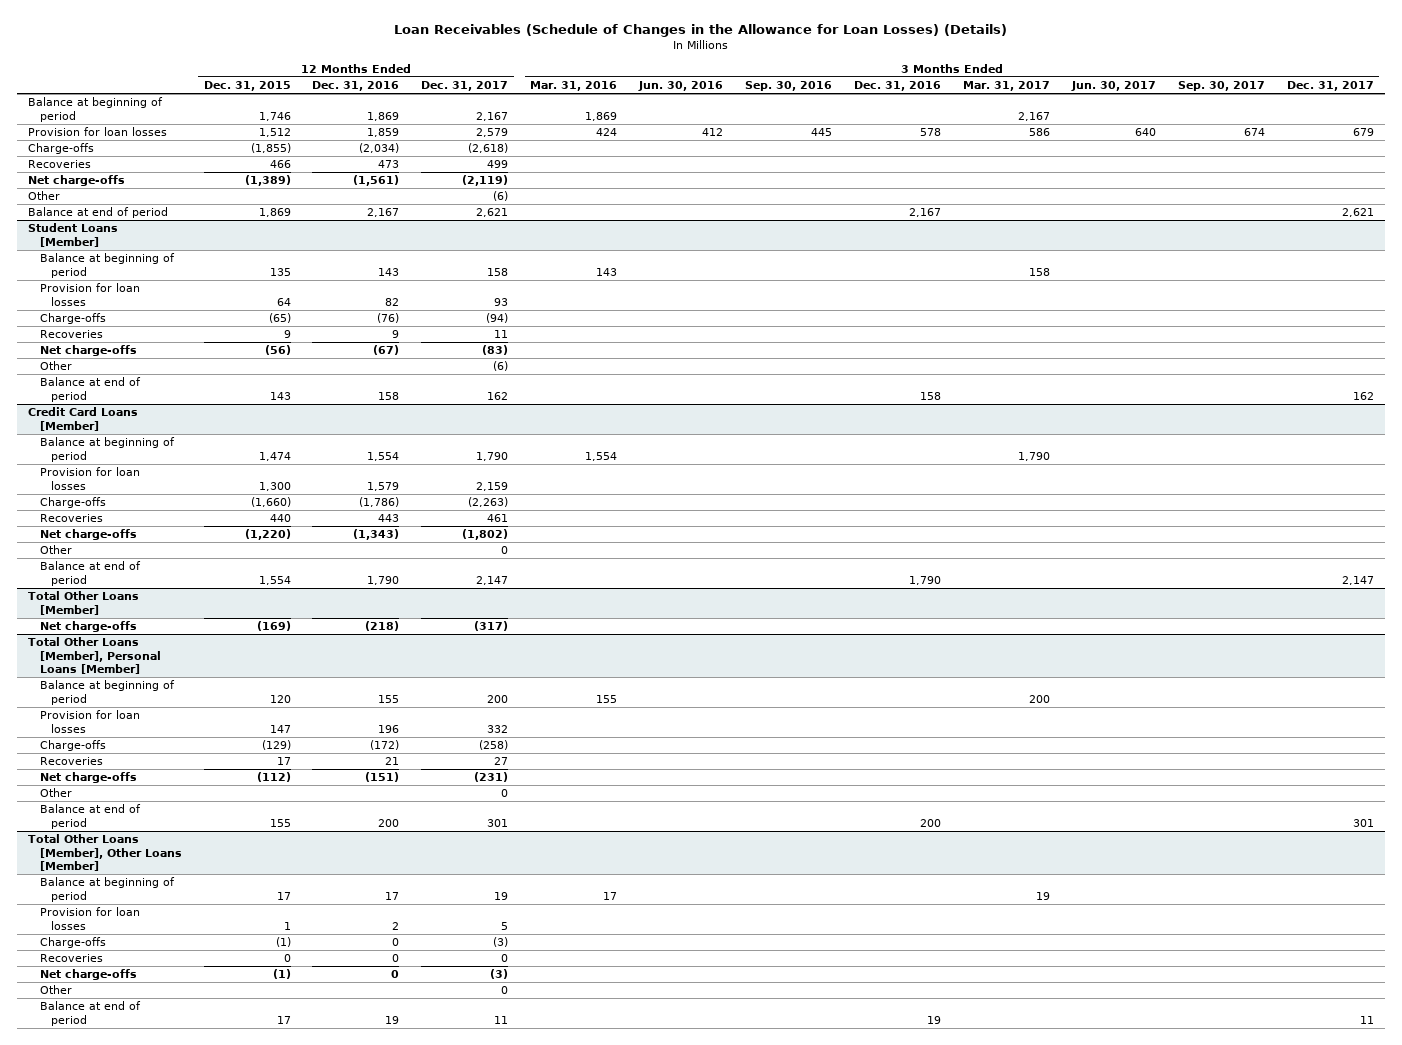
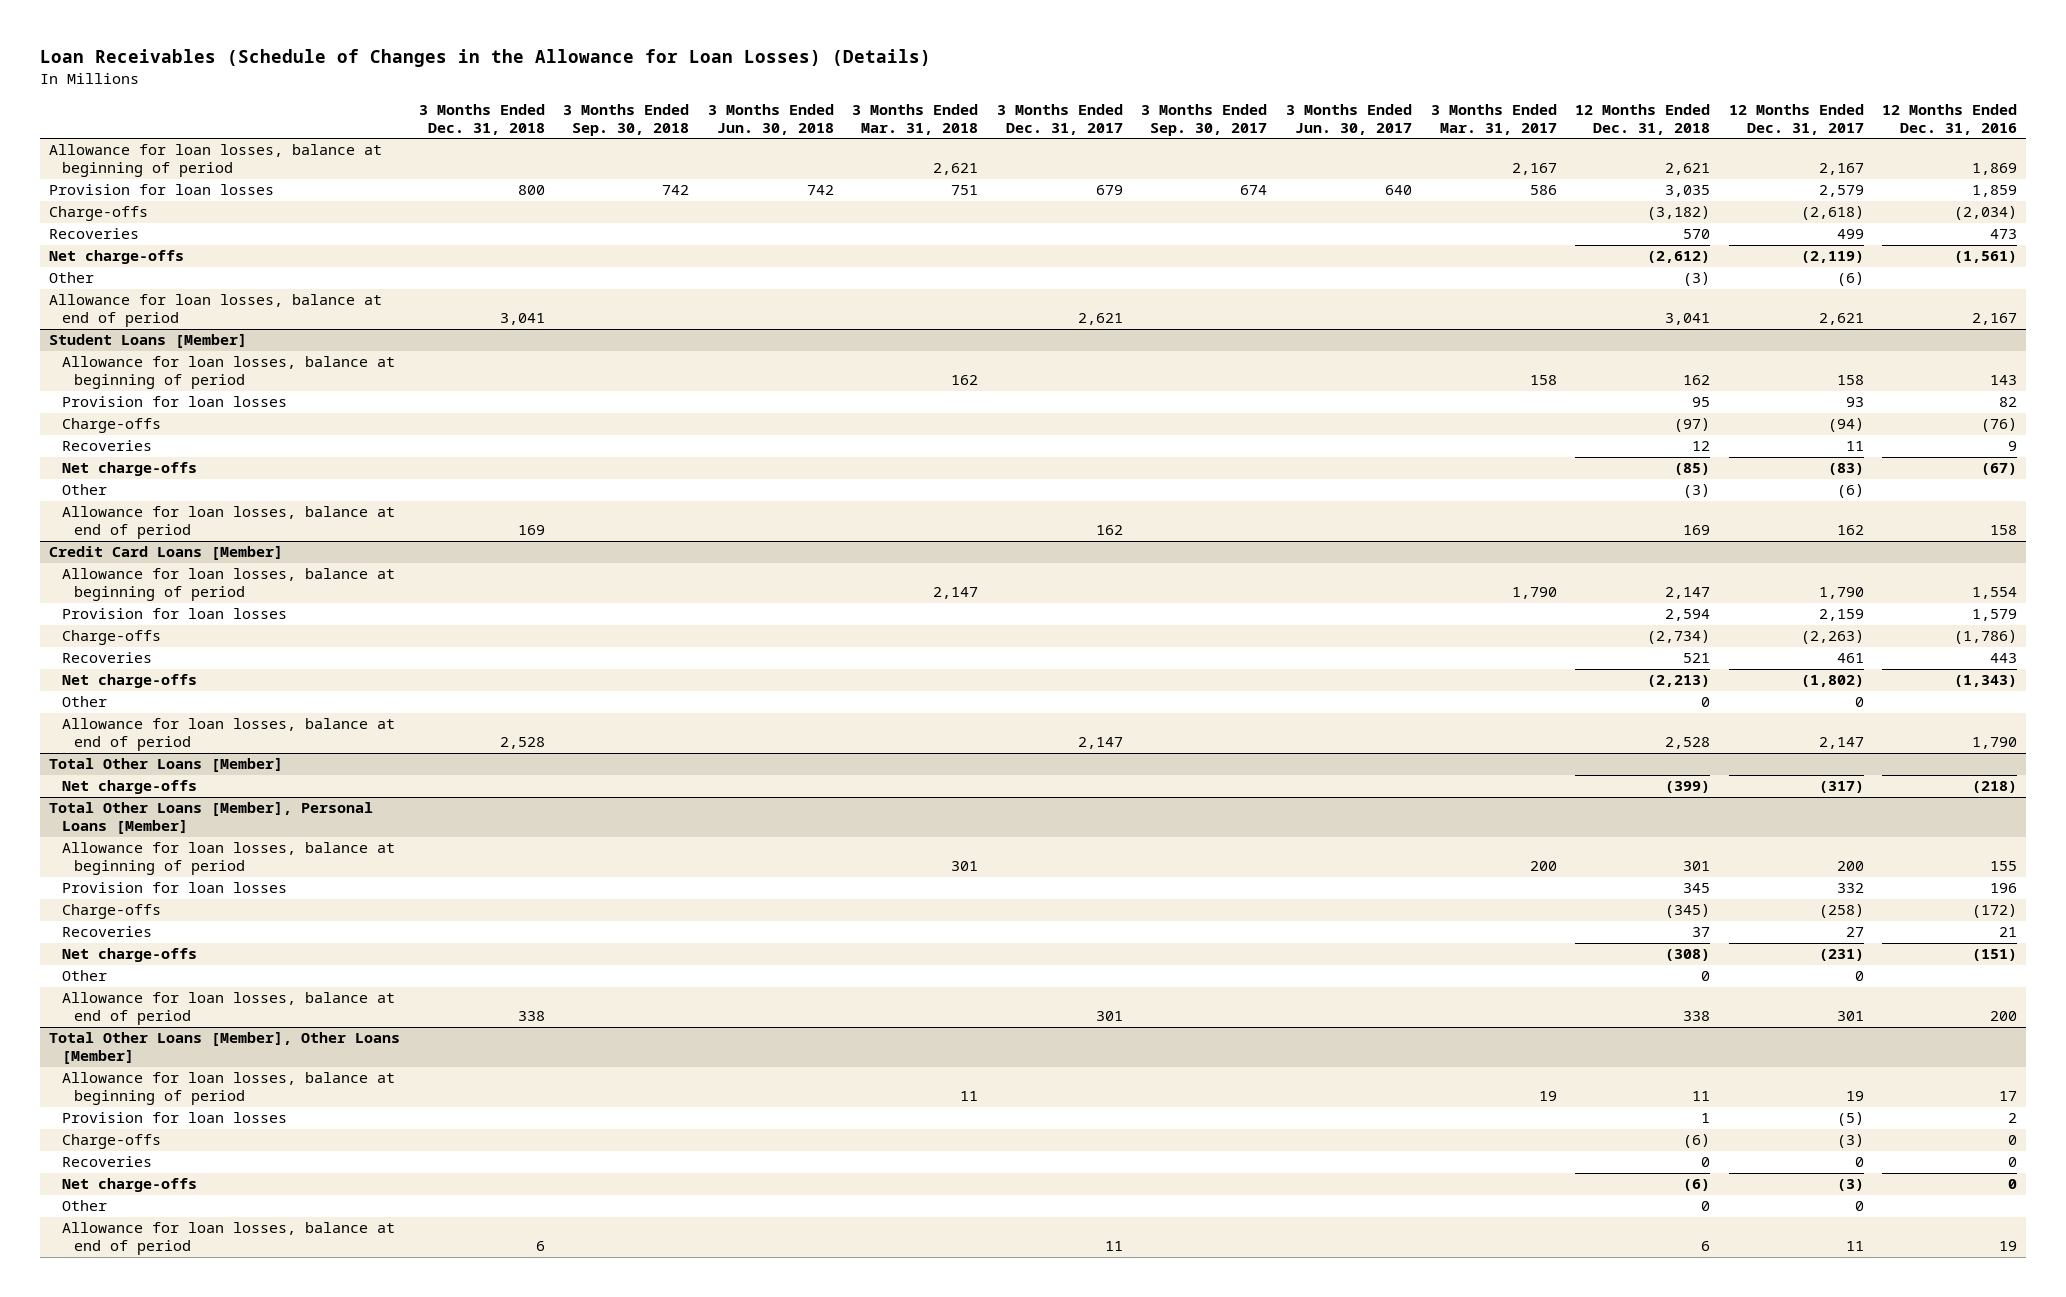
- | 12 Months Ended Dec. 31, 2015 | 12 Months Ended Dec. 31, 2016 | 12 Months Ended Dec. 31, 2017 | 3 Months Ended Mar. 31, 2016 | 3 Months Ended Jun. 30, 2016 | 3 Months Ended Sep. 30, 2016 | 3 Months Ended Dec. 31, 2016 | 3 Months Ended Mar. 31, 2017 | 3 Months Ended Jun. 30, 2017 | 3 Months Ended Sep. 30, 2017 | 3 Months Ended Dec. 31, 2017
+ | 3 Months Ended Dec. 31, 2018 | 3 Months Ended Sep. 30, 2018 | 3 Months Ended Jun. 30, 2018 | 3 Months Ended Mar. 31, 2018 | 3 Months Ended Dec. 31, 2017 | 3 Months Ended Sep. 30, 2017 | 3 Months Ended Jun. 30, 2017 | 3 Months Ended Mar. 31, 2017 | 12 Months Ended Dec. 31, 2018 | 12 Months Ended Dec. 31, 2017 | 12 Months Ended Dec. 31, 2016
- Balance at beginning of period | 1,746 | 1,869 | 2,167 | 1,869 | | | | 2,167 | | |
+ Allowance for loan losses, balance at beginning of period | | | | 2,621 | | | | 2,167 | 2,621 | 2,167 | 1,869
- Balance at end of period | 1,869 | 2,167 | 2,621 | | | | 2,167 | | | | 2,621
+ Allowance for loan losses, balance at end of period | 3,041 | | | | 2,621 | | | | 3,041 | 2,621 | 2,167
@ Student Loans [Member]
- Balance at beginning of period | 135 | 143 | 158 | 143 | | | | 158 | | |
+ Allowance for loan losses, balance at beginning of period | | | | 162 | | | | 158 | 162 | 158 | 143
- Balance at end of period | 143 | 158 | 162 | | | | 158 | | | | 162
+ Allowance for loan losses, balance at end of period | 169 | | | | 162 | | | | 169 | 162 | 158
@ Credit Card Loans [Member]
- Balance at beginning of period | 1,474 | 1,554 | 1,790 | 1,554 | | | | 1,790 | | |
+ Allowance for loan losses, balance at beginning of period | | | | 2,147 | | | | 1,790 | 2,147 | 1,790 | 1,554
- Balance at end of period | 1,554 | 1,790 | 2,147 | | | | 1,790 | | | | 2,147
+ Allowance for loan losses, balance at end of period | 2,528 | | | | 2,147 | | | | 2,528 | 2,147 | 1,790
@ Total Other Loans [Member], Personal Loans [Member]
- Balance at beginning of period | 120 | 155 | 200 | 155 | | | | 200 | | |
+ Allowance for loan losses, balance at beginning of period | | | | 301 | | | | 200 | 301 | 200 | 155
- Balance at end of period | 155 | 200 | 301 | | | | 200 | | | | 301
+ Allowance for loan losses, balance at end of period | 338 | | | | 301 | | | | 338 | 301 | 200
@ Total Other Loans [Member], Other Loans [Member]
- Balance at beginning of period | 17 | 17 | 19 | 17 | | | | 19 | | |
- Provision for loan losses | 1 | 2 | 5 | | | | | | | |
+ Allowance for loan losses, balance at beginning of period | | | | 11 | | | | 19 | 11 | 19 | 17
+ Provision for loan losses | | | | | | | | | 1 | (5) | 2
- Balance at end of period | 17 | 19 | 11 | | | | 19 | | | | 11
+ Allowance for loan losses, balance at end of period | 6 | | | | 11 | | | | 6 | 11 | 19

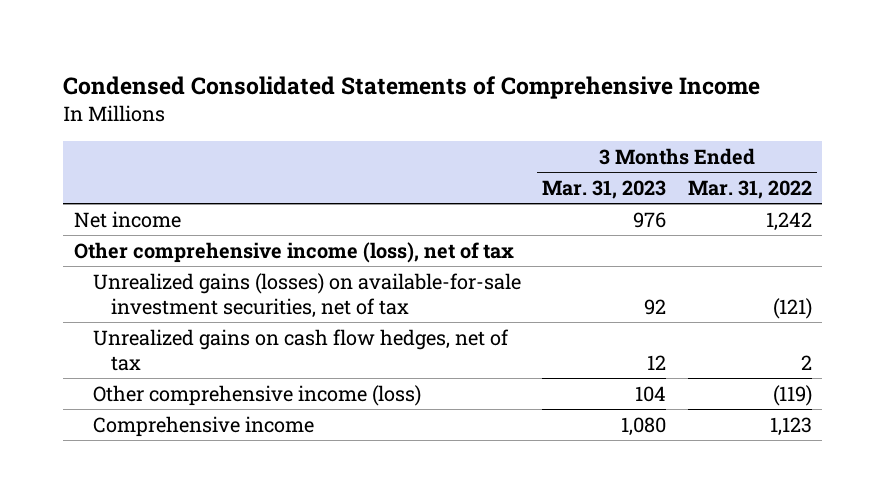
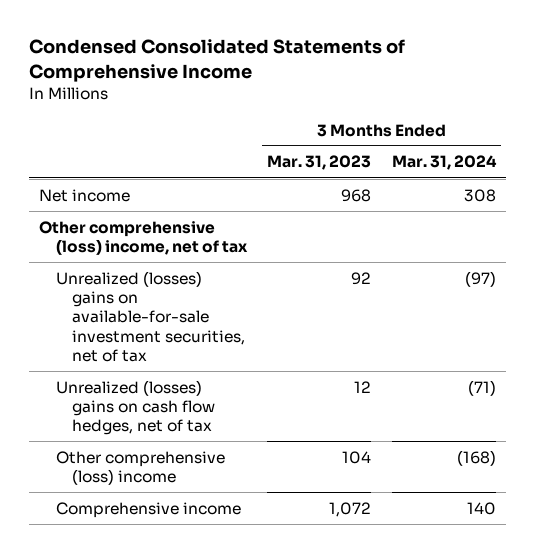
- | 3 Months Ended Mar. 31, 2023 | 3 Months Ended Mar. 31, 2022
+ | 3 Months Ended Mar. 31, 2023 | 3 Months Ended Mar. 31, 2024
- Net income | 976 | 1,242
- Other comprehensive income (loss), net of tax
- Unrealized gains (losses) on available-for-sale investment securities, net of tax | 92 | (121)
- Unrealized gains on cash flow hedges, net of tax | 12 | 2
- Other comprehensive income (loss) | 104 | (119)
- Comprehensive income | 1,080 | 1,123
+ Net income | 968 | 308
+ Other comprehensive (loss) income, net of tax
+ Unrealized (losses) gains on available-for-sale investment securities, net of tax | 92 | (97)
+ Unrealized (losses) gains on cash flow hedges, net of tax | 12 | (71)
+ Other comprehensive (loss) income | 104 | (168)
+ Comprehensive income | 1,072 | 140

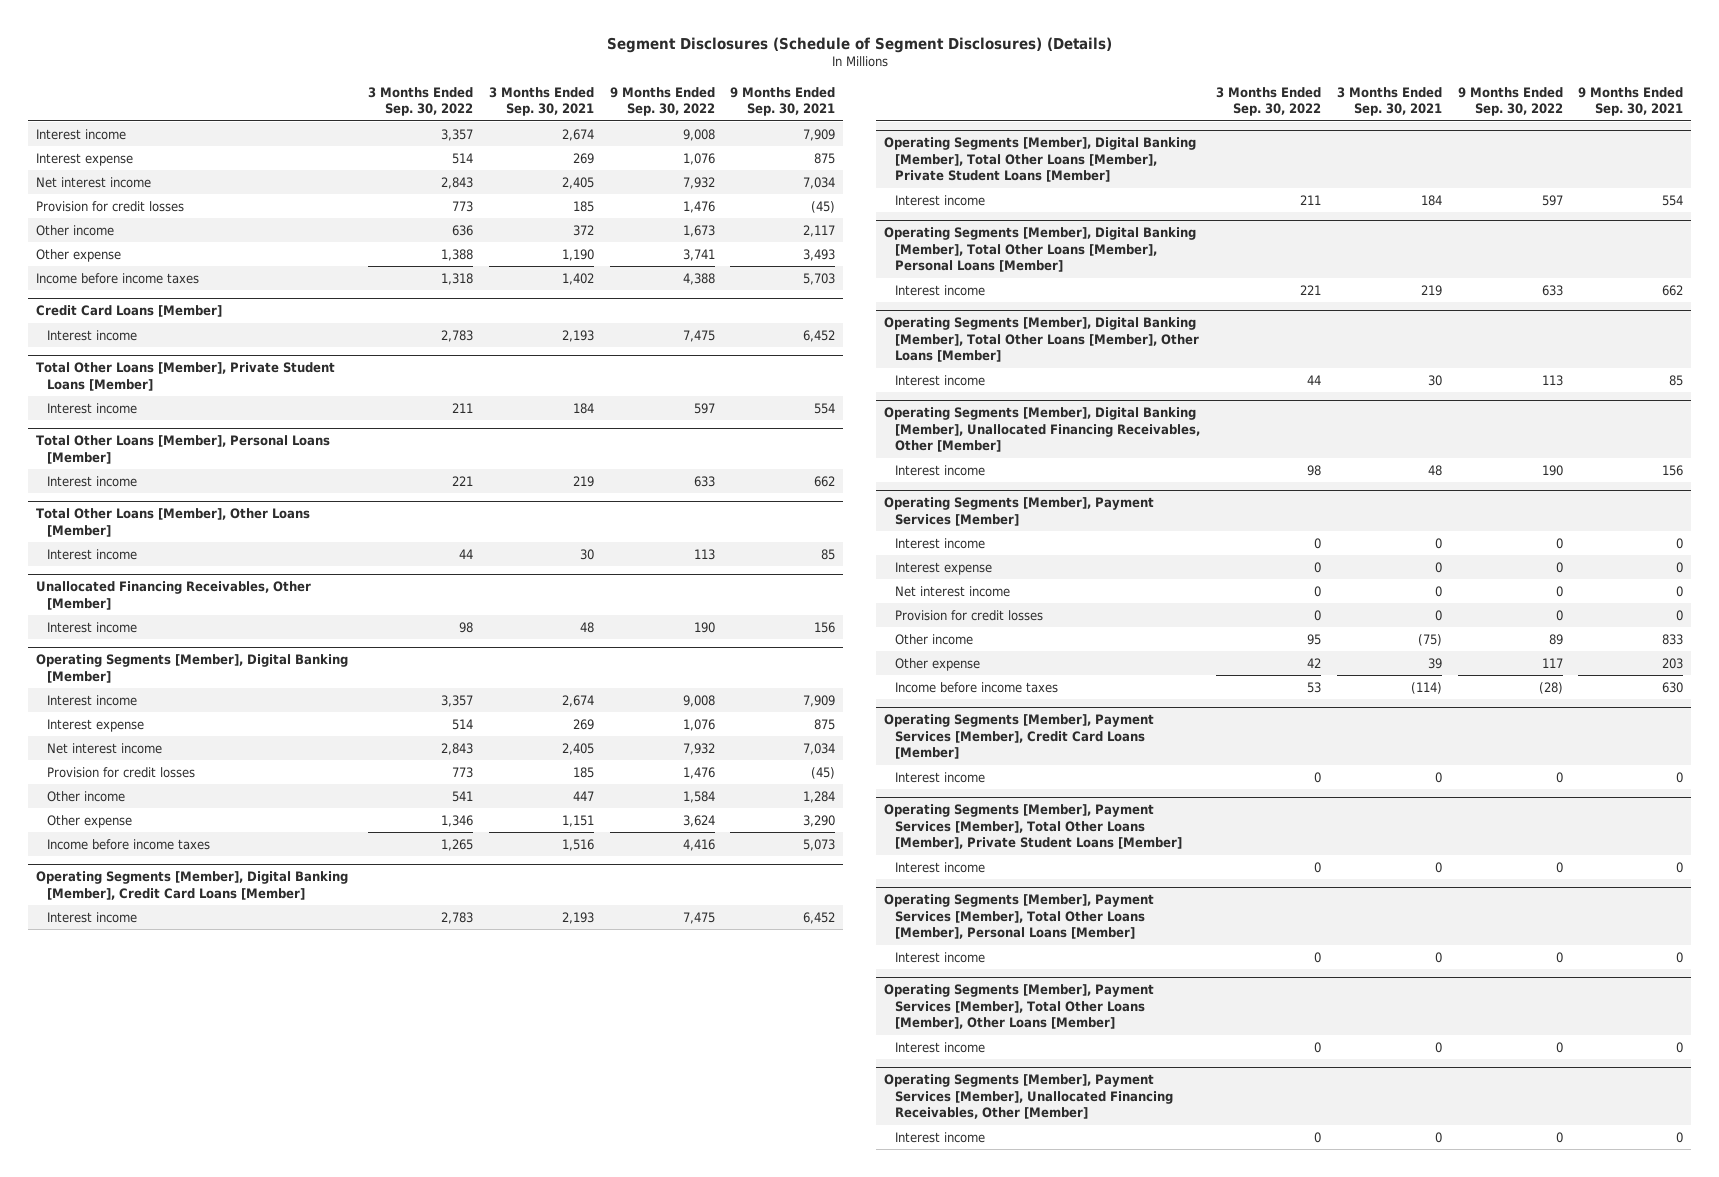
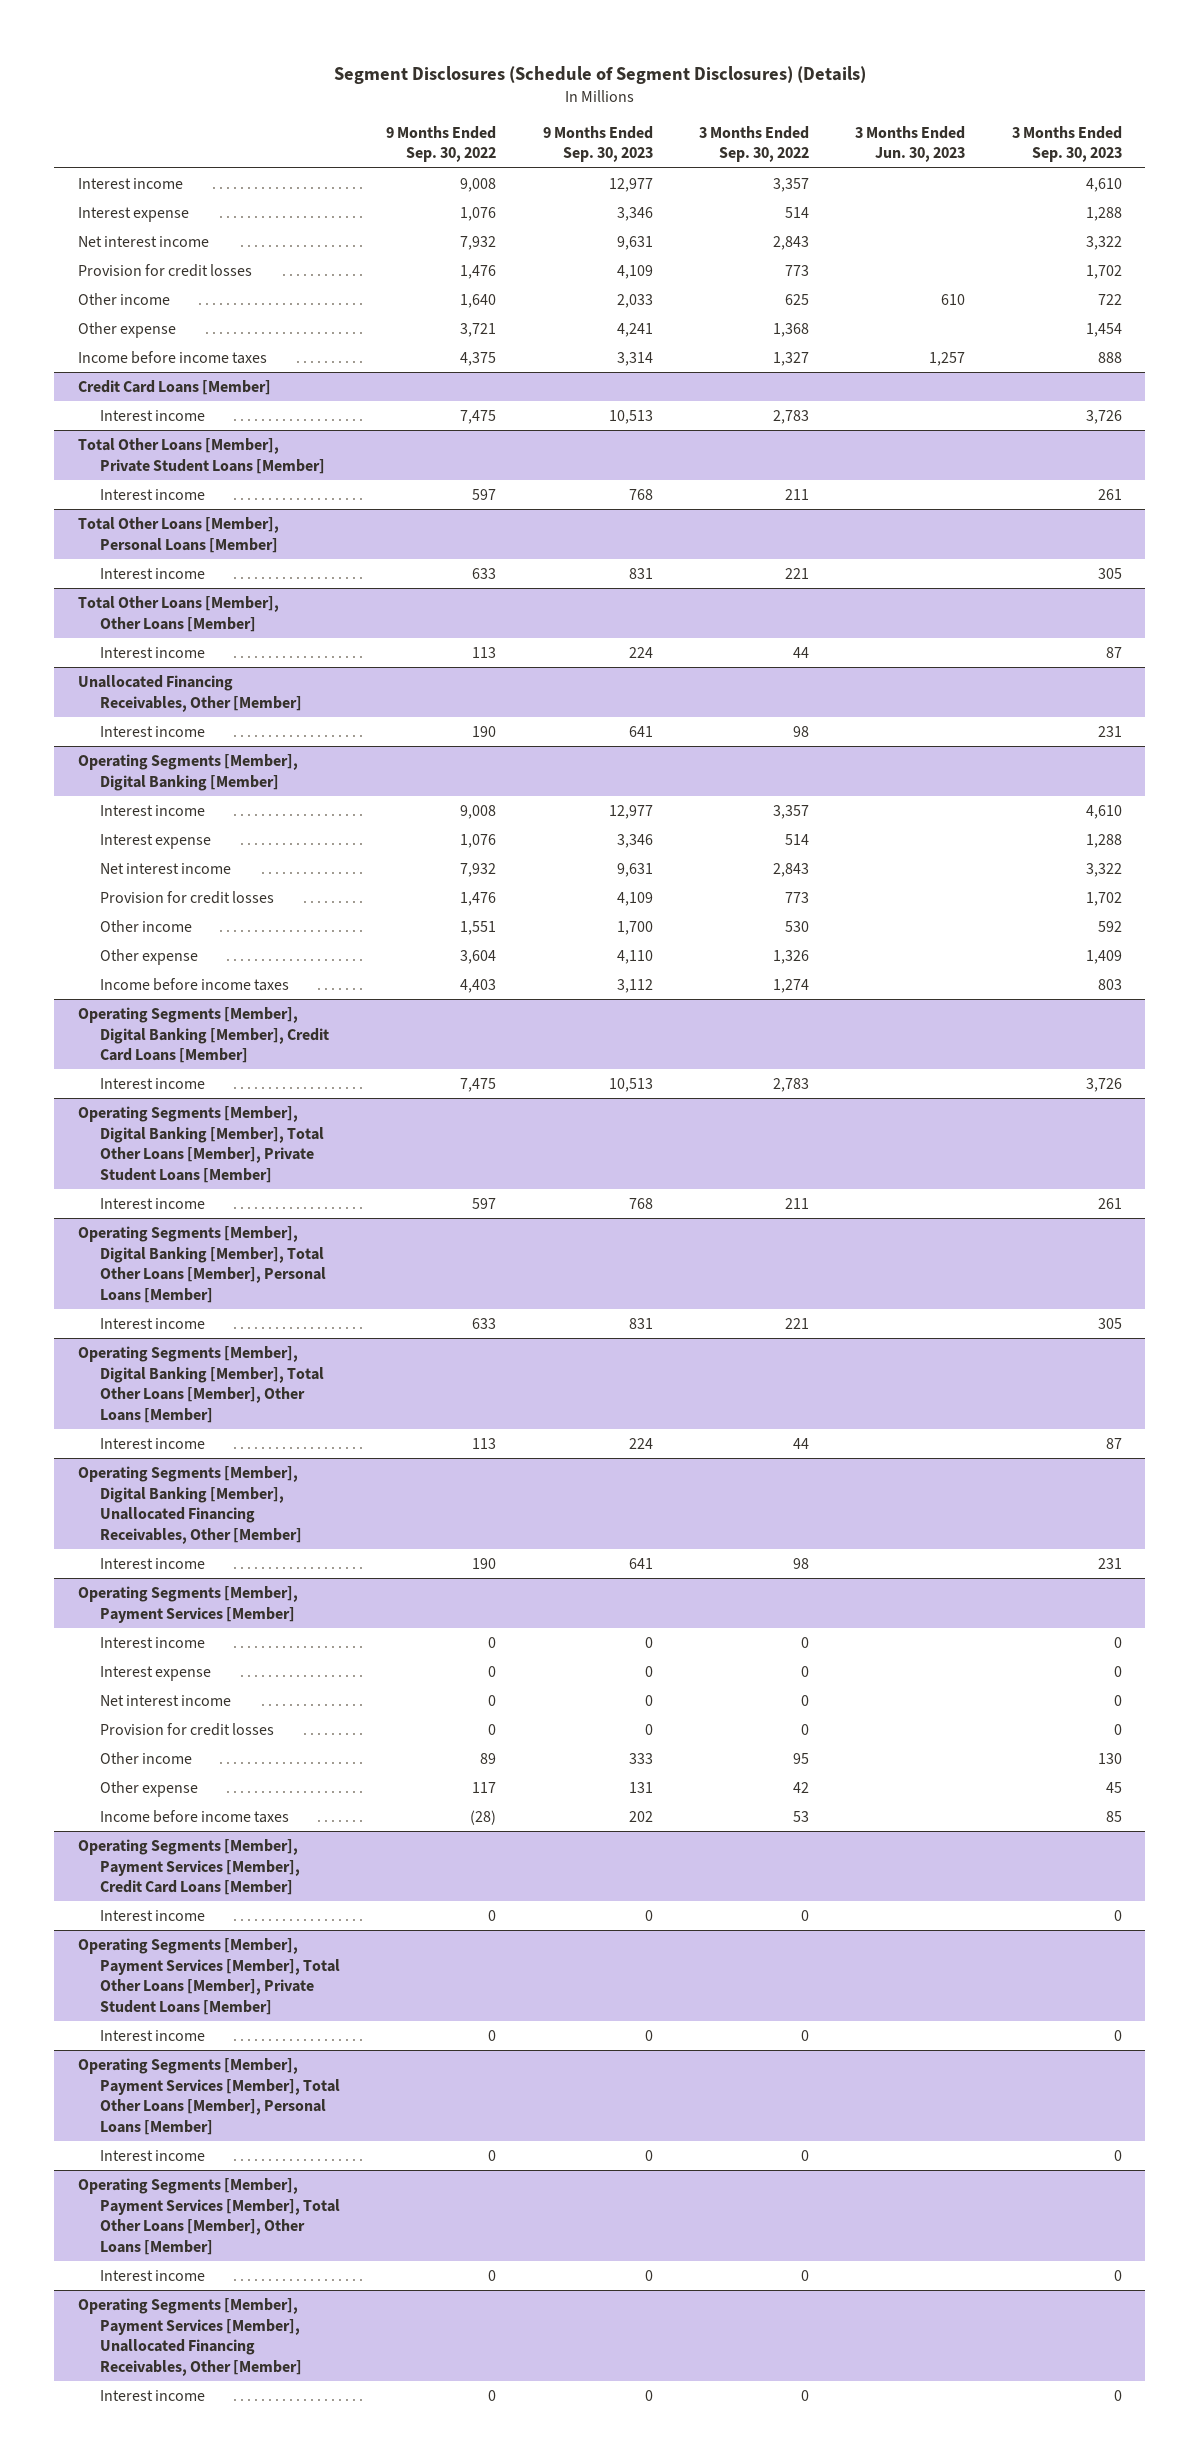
- | 3 Months Ended Sep. 30, 2022 | 3 Months Ended Sep. 30, 2021 | 9 Months Ended Sep. 30, 2022 | 9 Months Ended Sep. 30, 2021
+ | 9 Months Ended Sep. 30, 2022 | 9 Months Ended Sep. 30, 2023 | 3 Months Ended Sep. 30, 2022 | 3 Months Ended Jun. 30, 2023 | 3 Months Ended Sep. 30, 2023
- Other income | 636 | 372 | 1,673 | 2,117
- Other expense | 1,388 | 1,190 | 3,741 | 3,493
- Income before income taxes | 1,318 | 1,402 | 4,388 | 5,703
+ Other income | 1,640 | 2,033 | 625 | 610 | 722
+ Other expense | 3,721 | 4,241 | 1,368 | | 1,454
+ Income before income taxes | 4,375 | 3,314 | 1,327 | 1,257 | 888
@ Operating Segments [Member], Digital Banking [Member]
- Other income | 541 | 447 | 1,584 | 1,284
- Other expense | 1,346 | 1,151 | 3,624 | 3,290
- Income before income taxes | 1,265 | 1,516 | 4,416 | 5,073
+ Other income | 1,551 | 1,700 | 530 | | 592
+ Other expense | 3,604 | 4,110 | 1,326 | | 1,409
+ Income before income taxes | 4,403 | 3,112 | 1,274 | | 803

